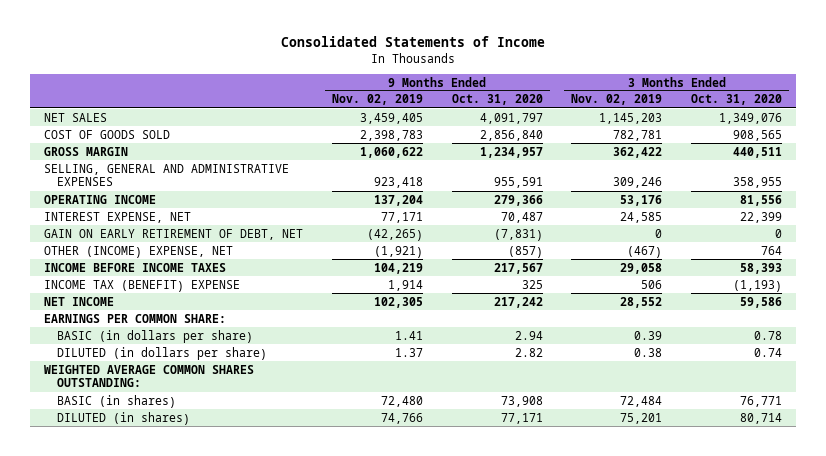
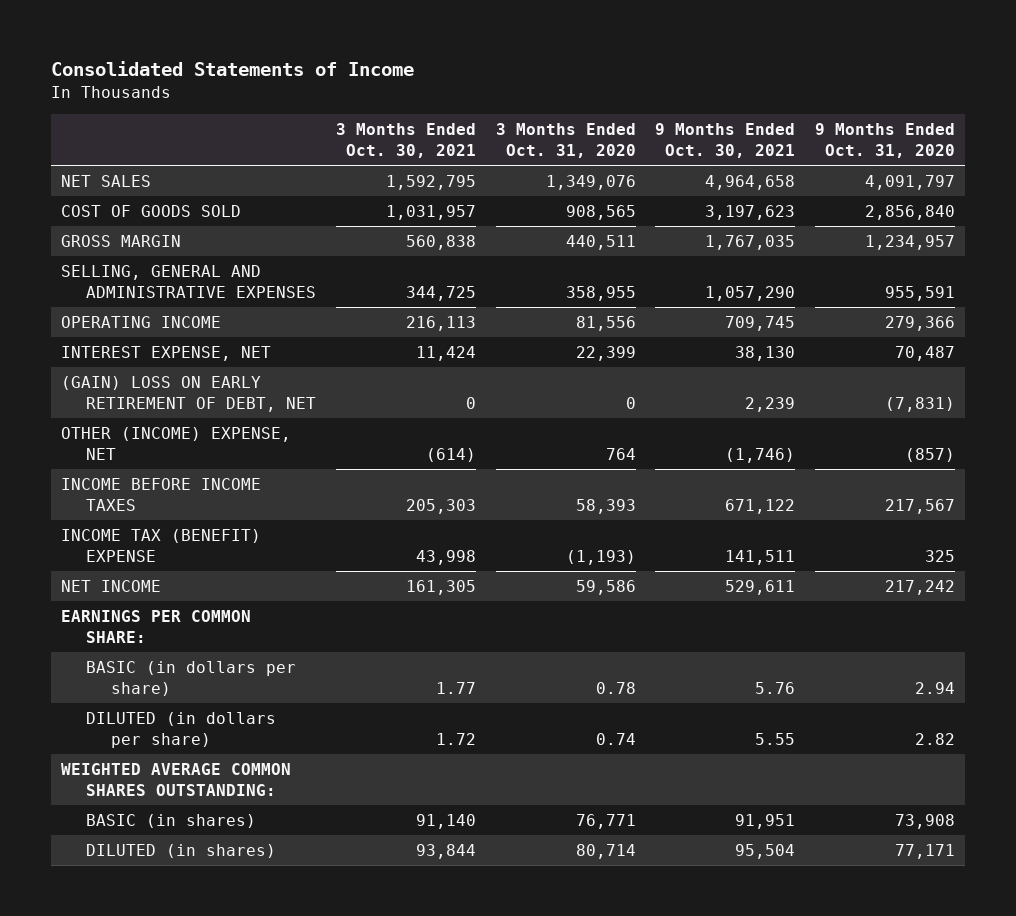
- | 9 Months Ended Nov. 02, 2019 | 9 Months Ended Oct. 31, 2020 | 3 Months Ended Nov. 02, 2019 | 3 Months Ended Oct. 31, 2020
+ | 3 Months Ended Oct. 30, 2021 | 3 Months Ended Oct. 31, 2020 | 9 Months Ended Oct. 30, 2021 | 9 Months Ended Oct. 31, 2020
- GAIN ON EARLY RETIREMENT OF DEBT, NET | (42,265) | (7,831) | 0 | 0
+ (GAIN) LOSS ON EARLY RETIREMENT OF DEBT, NET | 0 | 0 | 2,239 | (7,831)

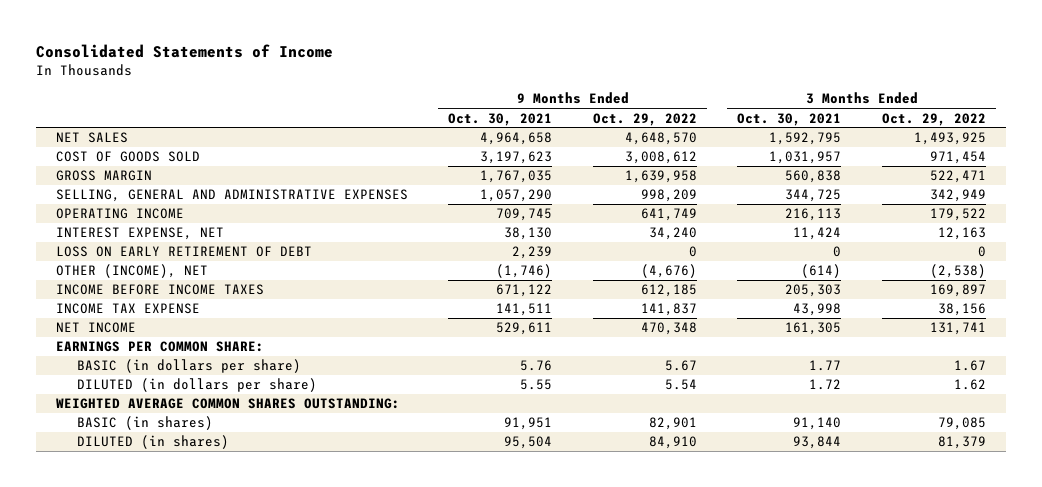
- | 3 Months Ended Oct. 30, 2021 | 3 Months Ended Oct. 31, 2020 | 9 Months Ended Oct. 30, 2021 | 9 Months Ended Oct. 31, 2020
+ | 9 Months Ended Oct. 30, 2021 | 9 Months Ended Oct. 29, 2022 | 3 Months Ended Oct. 30, 2021 | 3 Months Ended Oct. 29, 2022
- (GAIN) LOSS ON EARLY RETIREMENT OF DEBT, NET | 0 | 0 | 2,239 | (7,831)
- OTHER (INCOME) EXPENSE, NET | (614) | 764 | (1,746) | (857)
+ LOSS ON EARLY RETIREMENT OF DEBT | 2,239 | 0 | 0 | 0
+ OTHER (INCOME), NET | (1,746) | (4,676) | (614) | (2,538)
- INCOME TAX (BENEFIT) EXPENSE | 43,998 | (1,193) | 141,511 | 325
+ INCOME TAX EXPENSE | 141,511 | 141,837 | 43,998 | 38,156

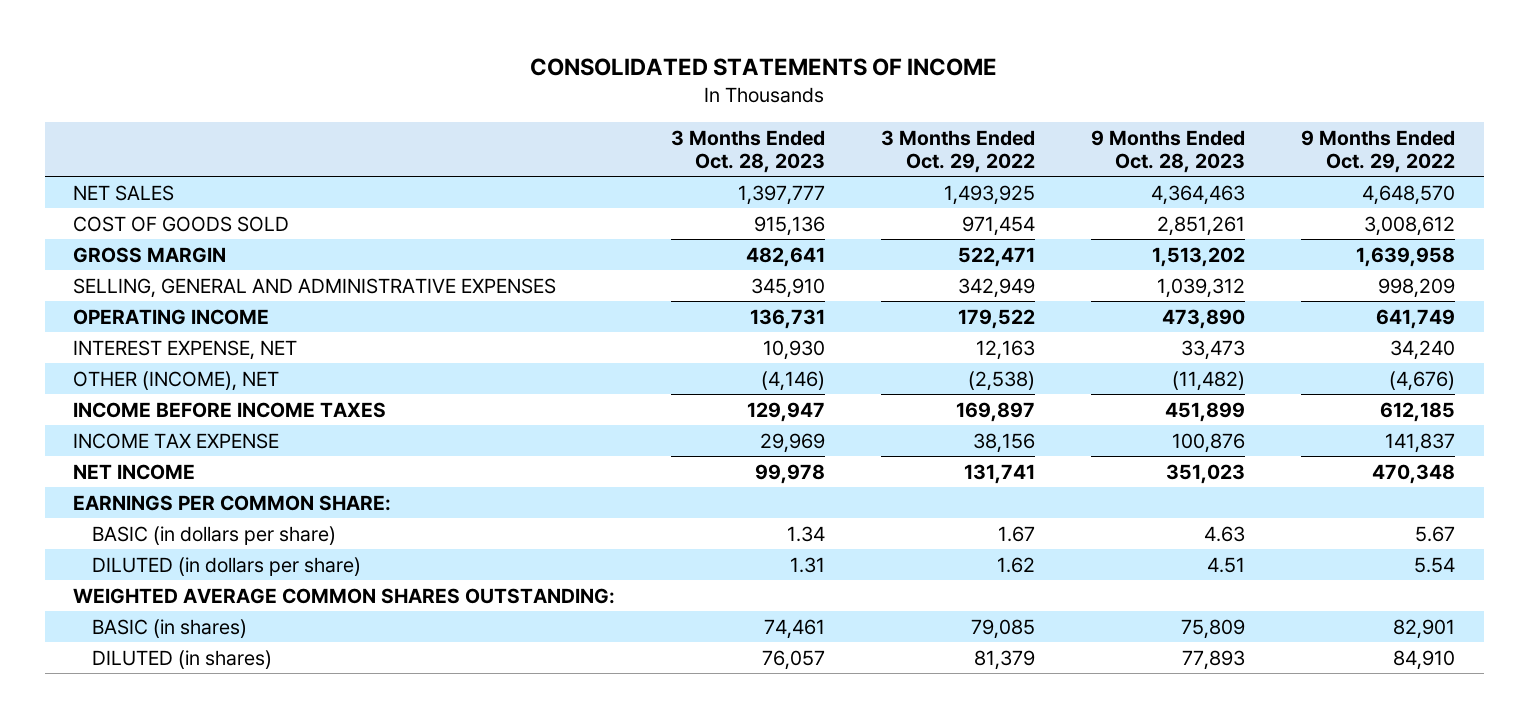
- Consolidated Statements of Income
+ CONSOLIDATED STATEMENTS OF INCOME
- | 9 Months Ended Oct. 30, 2021 | 9 Months Ended Oct. 29, 2022 | 3 Months Ended Oct. 30, 2021 | 3 Months Ended Oct. 29, 2022
+ | 3 Months Ended Oct. 28, 2023 | 3 Months Ended Oct. 29, 2022 | 9 Months Ended Oct. 28, 2023 | 9 Months Ended Oct. 29, 2022
- LOSS ON EARLY RETIREMENT OF DEBT | 2,239 | 0 | 0 | 0

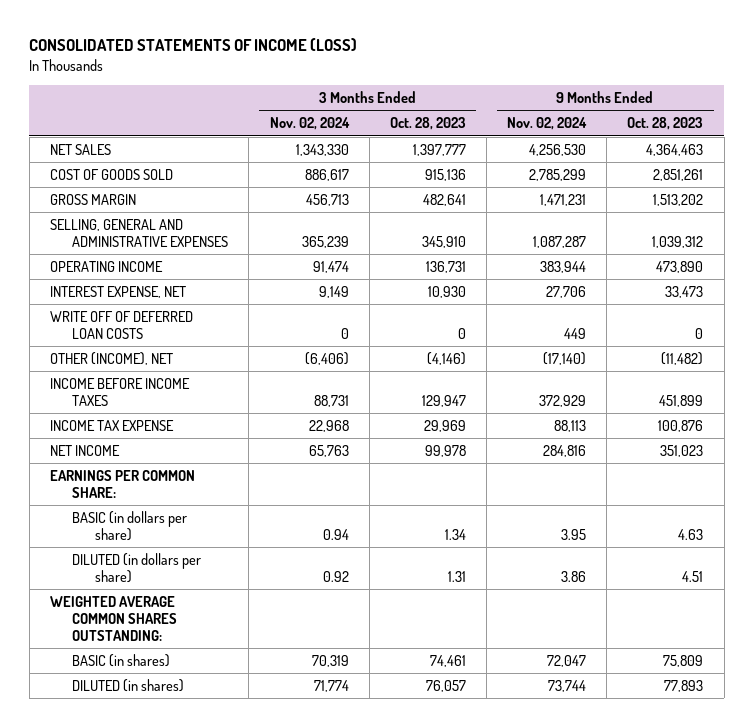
- CONSOLIDATED STATEMENTS OF INCOME
+ CONSOLIDATED STATEMENTS OF INCOME (LOSS)
- | 3 Months Ended Oct. 28, 2023 | 3 Months Ended Oct. 29, 2022 | 9 Months Ended Oct. 28, 2023 | 9 Months Ended Oct. 29, 2022
+ | 3 Months Ended Nov. 02, 2024 | 3 Months Ended Oct. 28, 2023 | 9 Months Ended Nov. 02, 2024 | 9 Months Ended Oct. 28, 2023
+ WRITE OFF OF DEFERRED LOAN COSTS | 0 | 0 | 449 | 0

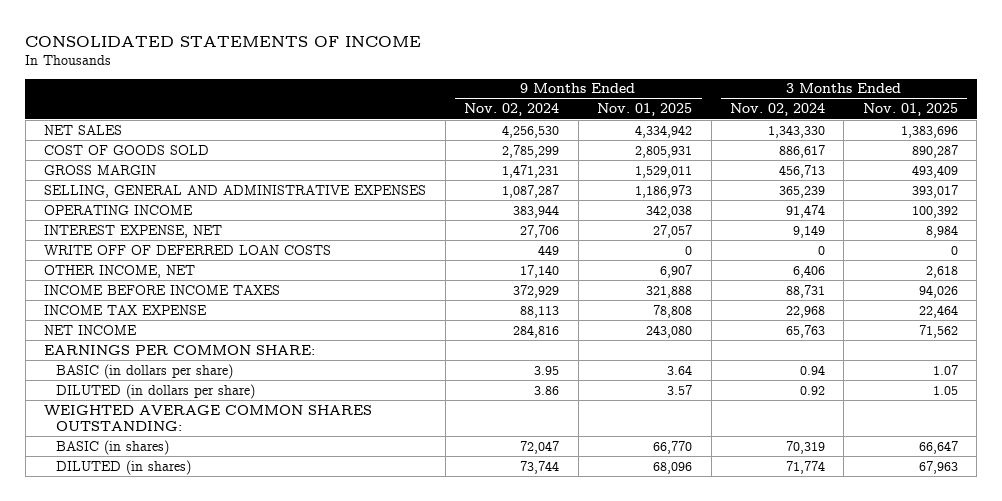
- CONSOLIDATED STATEMENTS OF INCOME (LOSS)
+ CONSOLIDATED STATEMENTS OF INCOME
- | 3 Months Ended Nov. 02, 2024 | 3 Months Ended Oct. 28, 2023 | 9 Months Ended Nov. 02, 2024 | 9 Months Ended Oct. 28, 2023
+ | 9 Months Ended Nov. 02, 2024 | 9 Months Ended Nov. 01, 2025 | 3 Months Ended Nov. 02, 2024 | 3 Months Ended Nov. 01, 2025
- OTHER (INCOME), NET | (6,406) | (4,146) | (17,140) | (11,482)
+ OTHER INCOME, NET | 17,140 | 6,907 | 6,406 | 2,618

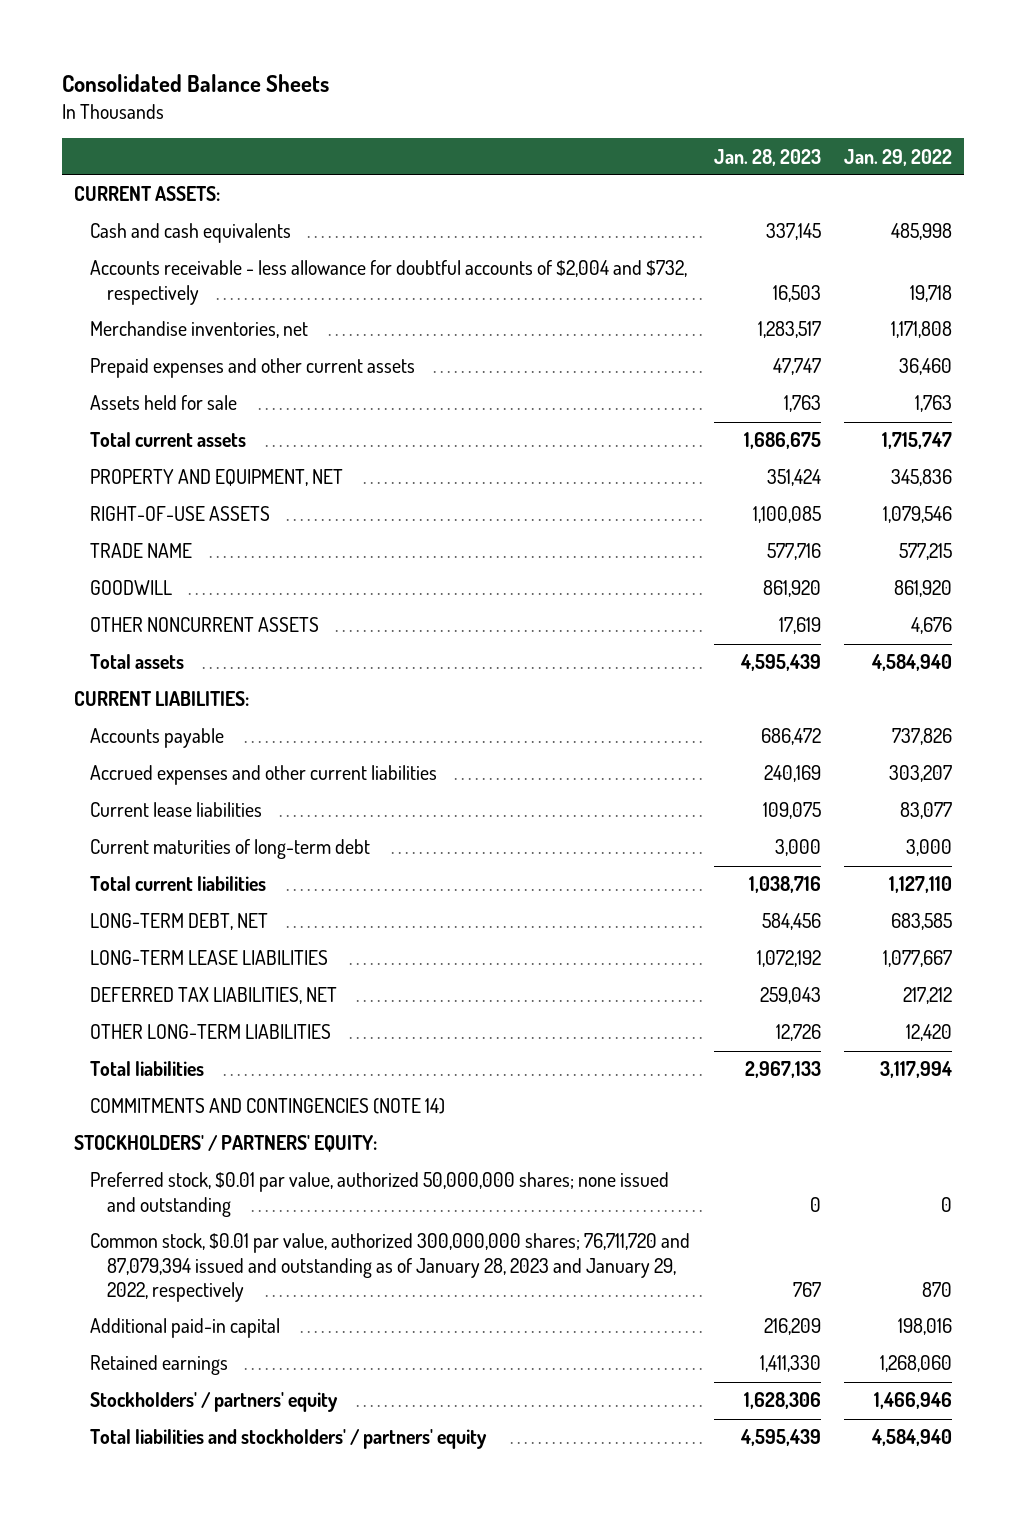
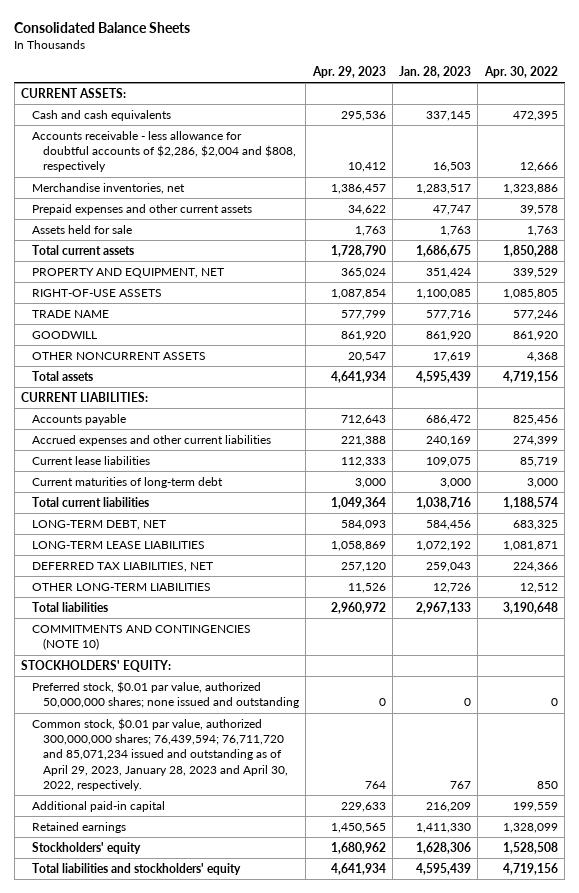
- | Jan. 28, 2023 | Jan. 29, 2022
+ | Apr. 29, 2023 | Jan. 28, 2023 | Apr. 30, 2022
- Accounts receivable - less allowance for doubtful accounts of $2,004 and $732, respectively | 16,503 | 19,718
+ Accounts receivable - less allowance for doubtful accounts of $2,286, $2,004 and $808, respectively | 10,412 | 16,503 | 12,666
- COMMITMENTS AND CONTINGENCIES (NOTE 14)
- STOCKHOLDERS' / PARTNERS' EQUITY:
+ COMMITMENTS AND CONTINGENCIES (NOTE 10)
+ STOCKHOLDERS' EQUITY:
- Common stock, $0.01 par value, authorized 300,000,000 shares; 76,711,720 and 87,079,394 issued and outstanding as of January 28, 2023 and January 29, 2022, respectively | 767 | 870
+ Common stock, $0.01 par value, authorized 300,000,000 shares; 76,439,594; 76,711,720 and 85,071,234 issued and outstanding as of April 29, 2023, January 28, 2023 and April 30, 2022, respectively. | 764 | 767 | 850
- Stockholders' / partners' equity | 1,628,306 | 1,466,946
- Total liabilities and stockholders' / partners' equity | 4,595,439 | 4,584,940
+ Stockholders' equity | 1,680,962 | 1,628,306 | 1,528,508
+ Total liabilities and stockholders' equity | 4,641,934 | 4,595,439 | 4,719,156

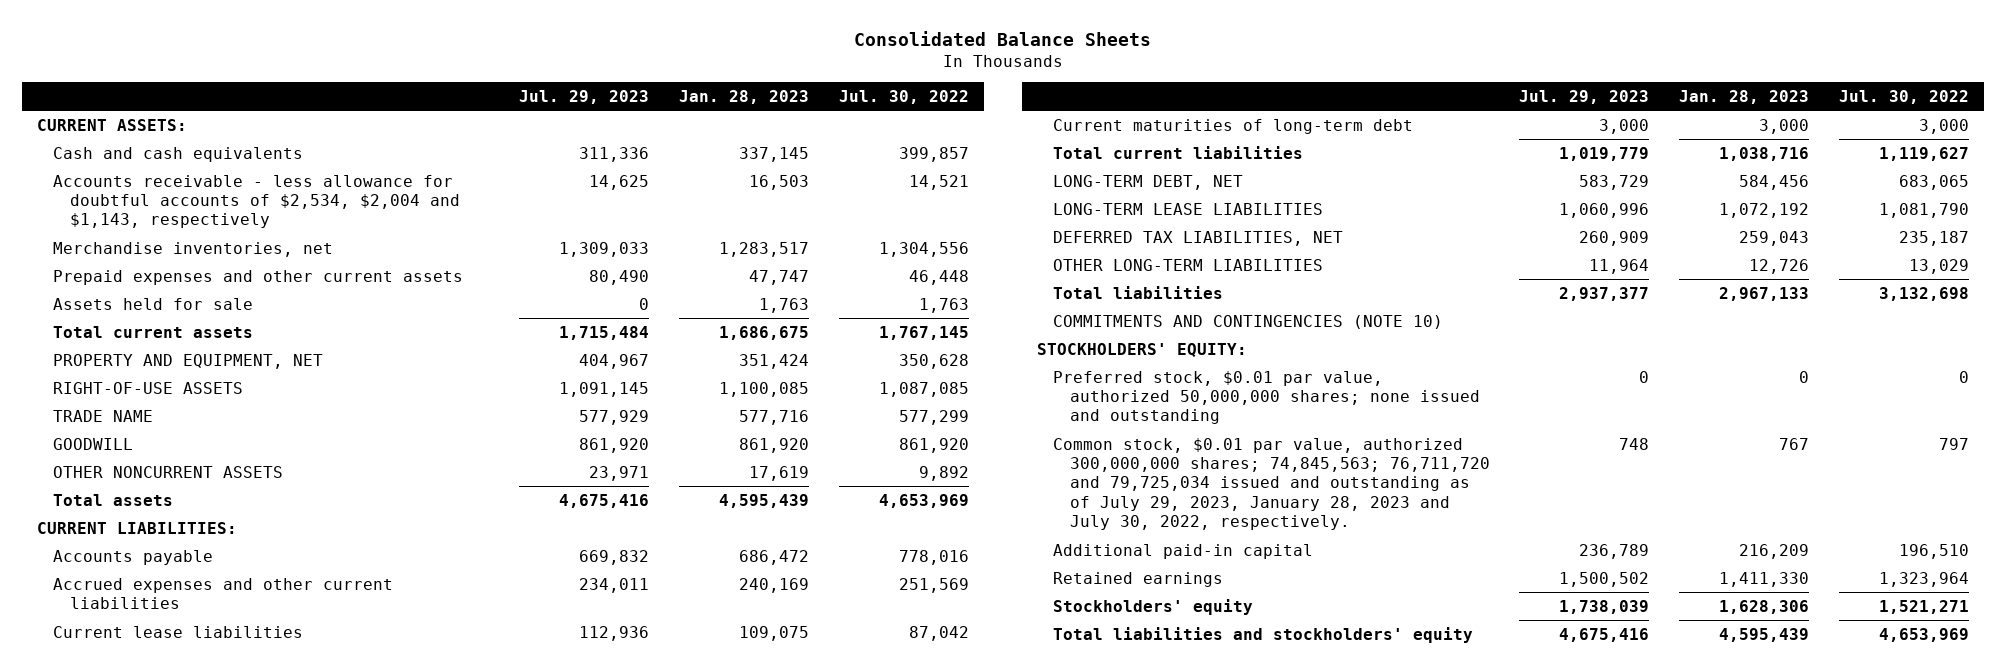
- | Apr. 29, 2023 | Jan. 28, 2023 | Apr. 30, 2022
+ | Jul. 29, 2023 | Jan. 28, 2023 | Jul. 30, 2022
- Accounts receivable - less allowance for doubtful accounts of $2,286, $2,004 and $808, respectively | 10,412 | 16,503 | 12,666
+ Accounts receivable - less allowance for doubtful accounts of $2,534, $2,004 and $1,143, respectively | 14,625 | 16,503 | 14,521
- Common stock, $0.01 par value, authorized 300,000,000 shares; 76,439,594; 76,711,720 and 85,071,234 issued and outstanding as of April 29, 2023, January 28, 2023 and April 30, 2022, respectively. | 764 | 767 | 850
+ Common stock, $0.01 par value, authorized 300,000,000 shares; 74,845,563; 76,711,720 and 79,725,034 issued and outstanding as of July 29, 2023, January 28, 2023 and July 30, 2022, respectively. | 748 | 767 | 797

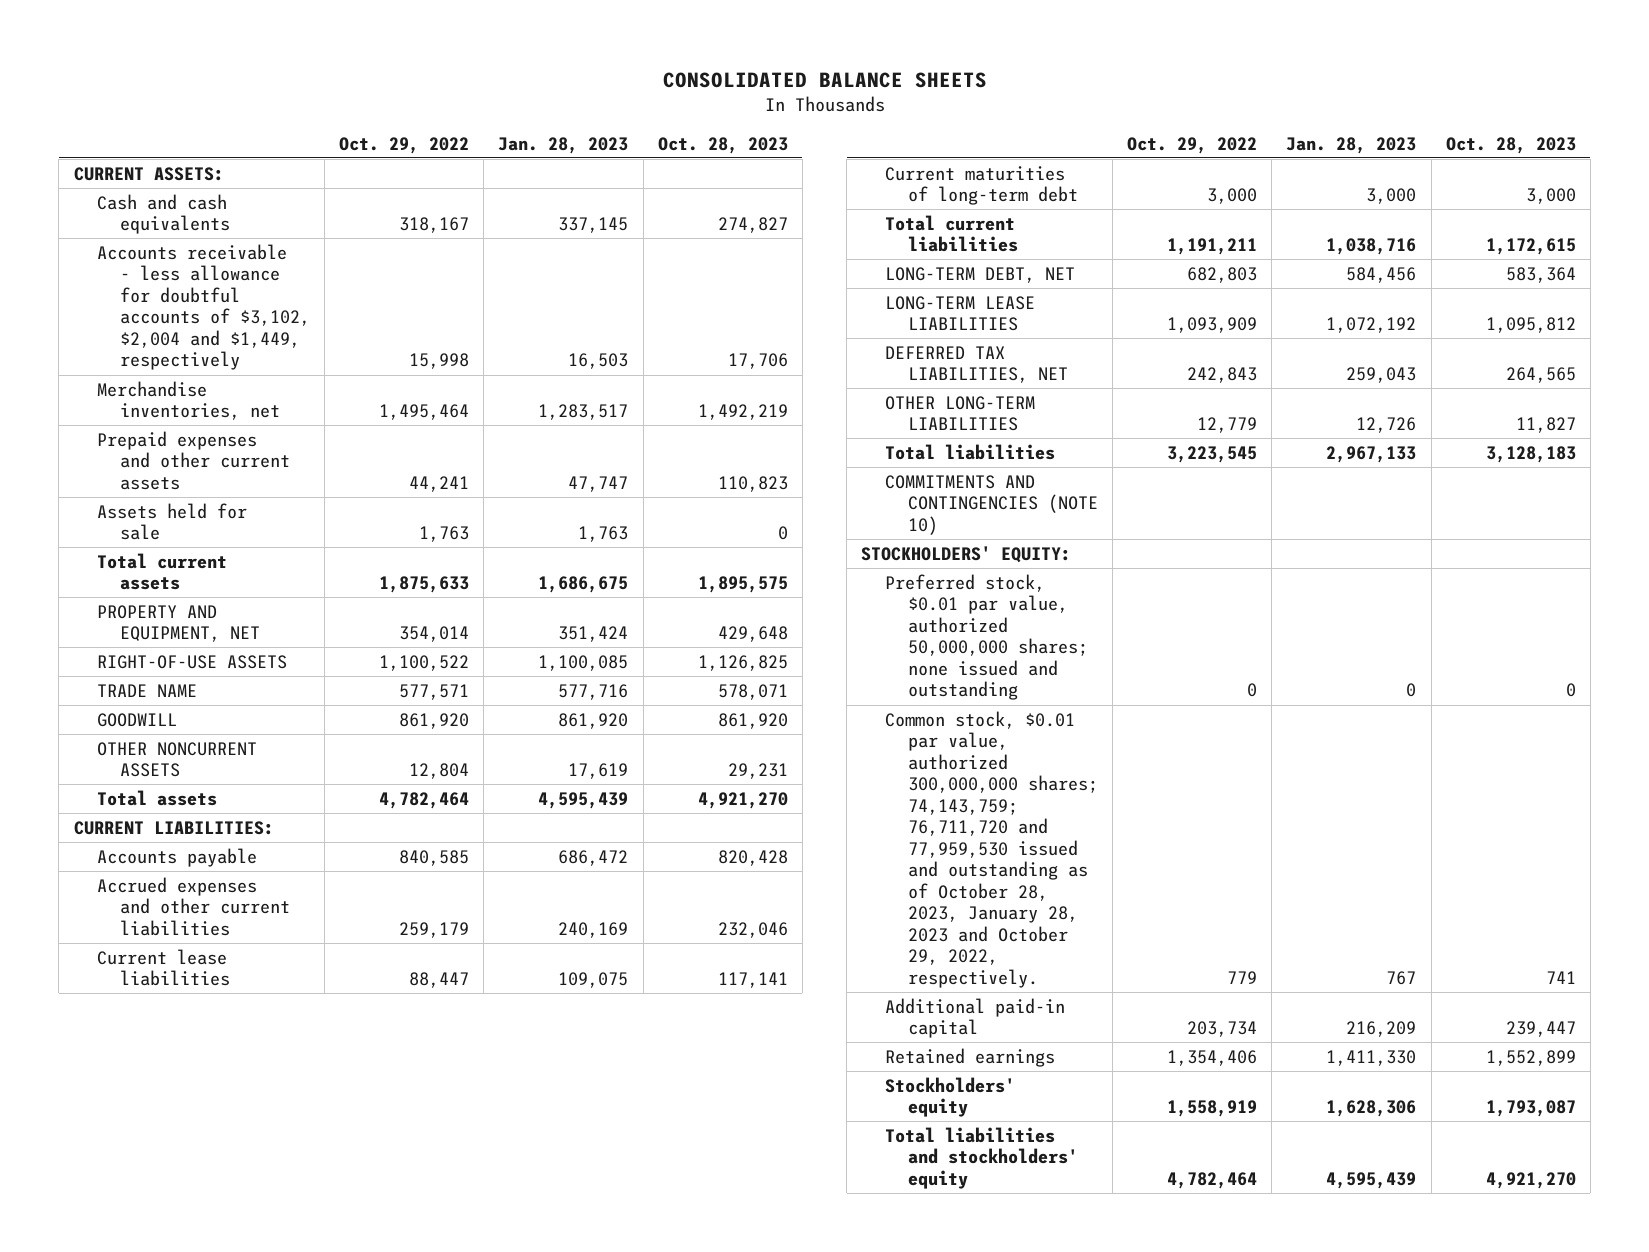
- Consolidated Balance Sheets
+ CONSOLIDATED BALANCE SHEETS
- | Jul. 29, 2023 | Jan. 28, 2023 | Jul. 30, 2022
+ | Oct. 29, 2022 | Jan. 28, 2023 | Oct. 28, 2023
- Accounts receivable - less allowance for doubtful accounts of $2,534, $2,004 and $1,143, respectively | 14,625 | 16,503 | 14,521
+ Accounts receivable - less allowance for doubtful accounts of $3,102, $2,004 and $1,449, respectively | 15,998 | 16,503 | 17,706
- Common stock, $0.01 par value, authorized 300,000,000 shares; 74,845,563; 76,711,720 and 79,725,034 issued and outstanding as of July 29, 2023, January 28, 2023 and July 30, 2022, respectively. | 748 | 767 | 797
+ Common stock, $0.01 par value, authorized 300,000,000 shares; 74,143,759; 76,711,720 and 77,959,530 issued and outstanding as of October 28, 2023, January 28, 2023 and October 29, 2022, respectively. | 779 | 767 | 741

